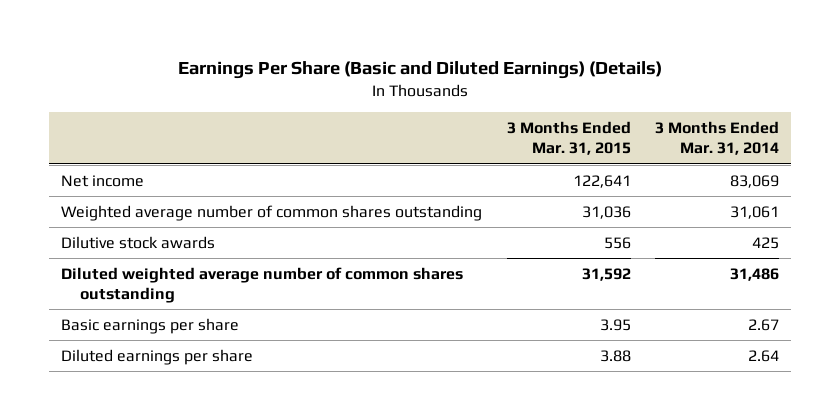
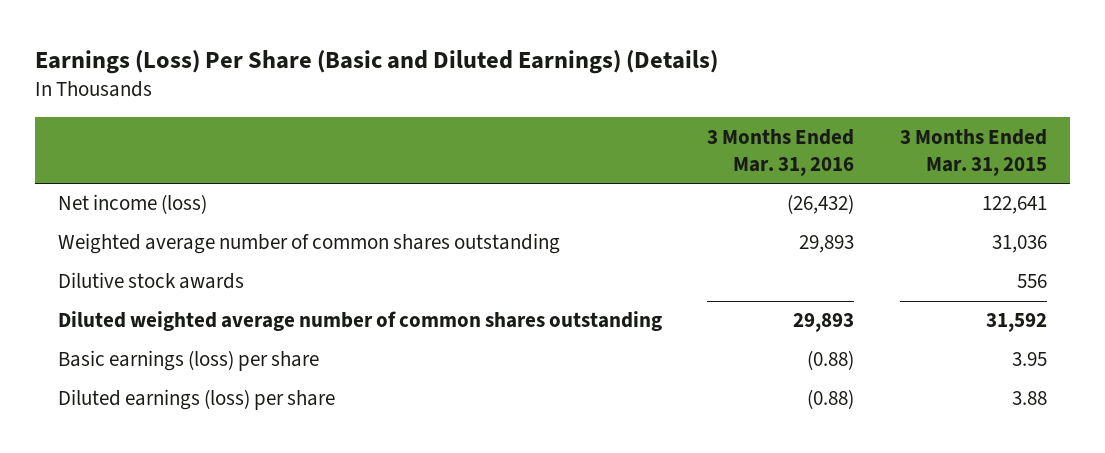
- Earnings Per Share (Basic and Diluted Earnings) (Details)
+ Earnings (Loss) Per Share (Basic and Diluted Earnings) (Details)
- | 3 Months Ended Mar. 31, 2015 | 3 Months Ended Mar. 31, 2014
+ | 3 Months Ended Mar. 31, 2016 | 3 Months Ended Mar. 31, 2015
- Net income | 122,641 | 83,069
+ Net income (loss) | (26,432) | 122,641
- Basic earnings per share | 3.95 | 2.67
- Diluted earnings per share | 3.88 | 2.64
+ Basic earnings (loss) per share | (0.88) | 3.95
+ Diluted earnings (loss) per share | (0.88) | 3.88

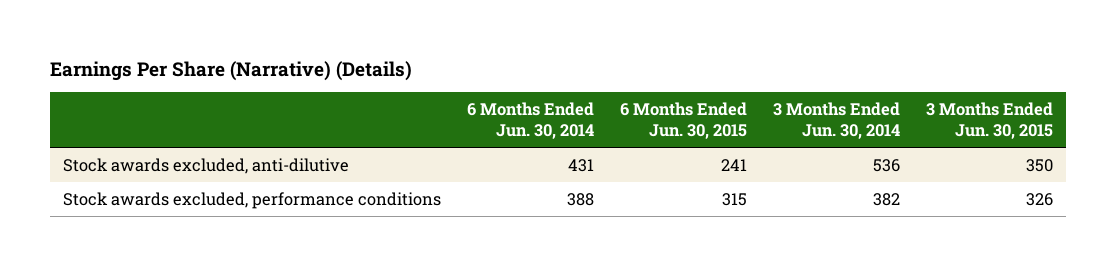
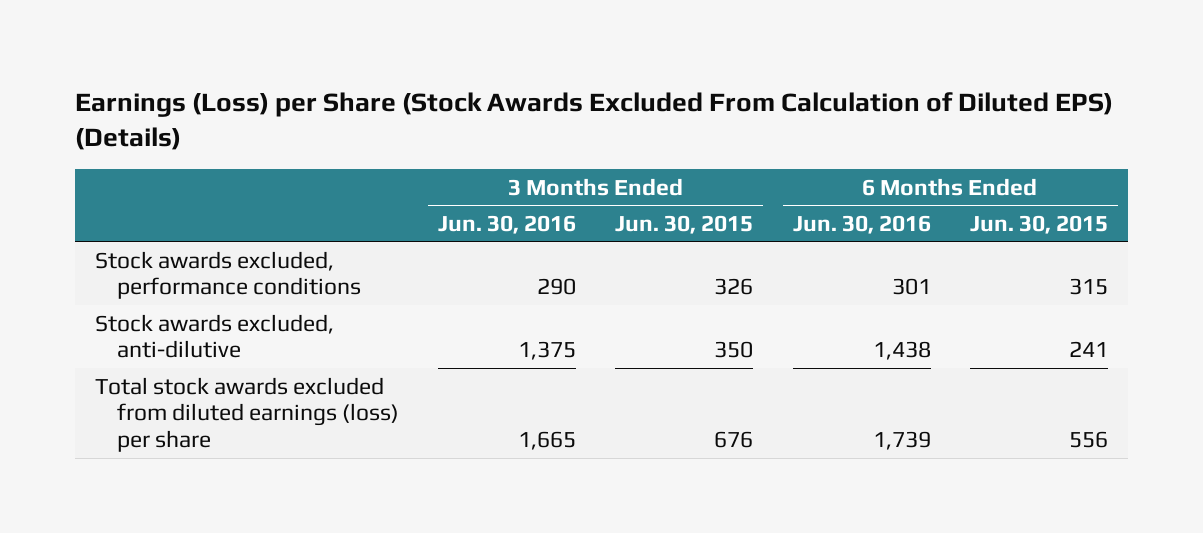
- Earnings Per Share (Narrative) (Details)
+ Earnings (Loss) per Share (Stock Awards Excluded From Calculation of Diluted EPS) (Details)
- | 6 Months Ended Jun. 30, 2014 | 6 Months Ended Jun. 30, 2015 | 3 Months Ended Jun. 30, 2014 | 3 Months Ended Jun. 30, 2015
+ | 3 Months Ended Jun. 30, 2016 | 3 Months Ended Jun. 30, 2015 | 6 Months Ended Jun. 30, 2016 | 6 Months Ended Jun. 30, 2015
moved down: Stock awards excluded, anti-dilutive | 1,375 | 350 | 1,438 | 241
+ Total stock awards excluded from diluted earnings (loss) per share | 1,665 | 676 | 1,739 | 556

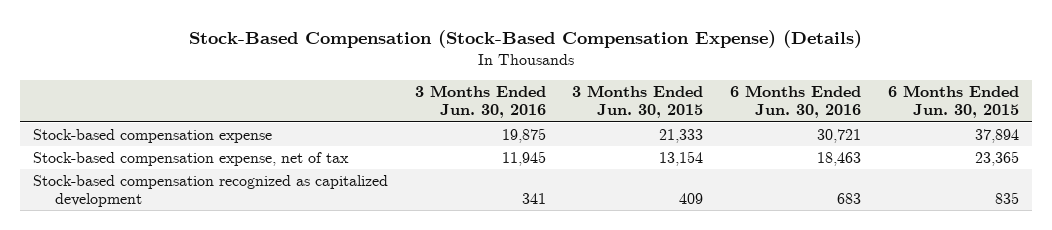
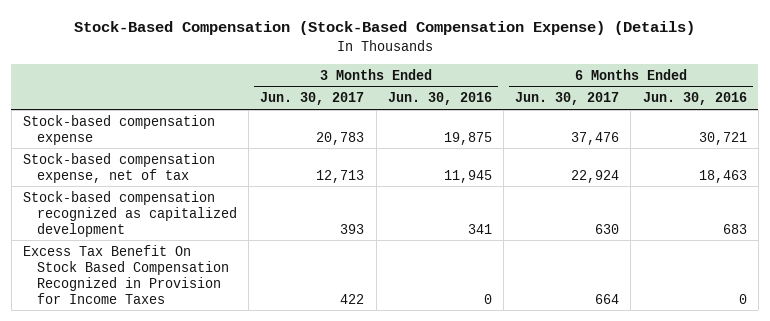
- | 3 Months Ended Jun. 30, 2016 | 3 Months Ended Jun. 30, 2015 | 6 Months Ended Jun. 30, 2016 | 6 Months Ended Jun. 30, 2015
+ | 3 Months Ended Jun. 30, 2017 | 3 Months Ended Jun. 30, 2016 | 6 Months Ended Jun. 30, 2017 | 6 Months Ended Jun. 30, 2016
+ Excess Tax Benefit On Stock Based Compensation Recognized in Provision for Income Taxes | 422 | 0 | 664 | 0

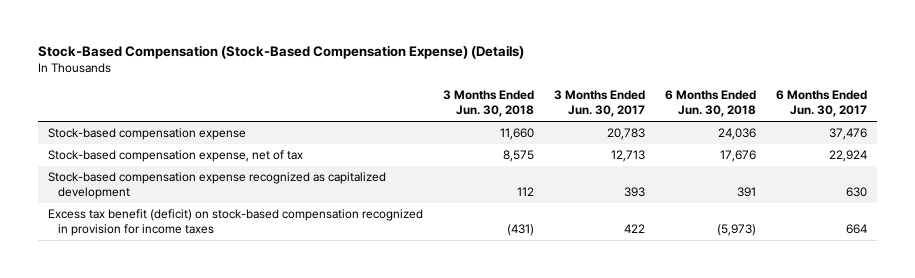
- | 3 Months Ended Jun. 30, 2017 | 3 Months Ended Jun. 30, 2016 | 6 Months Ended Jun. 30, 2017 | 6 Months Ended Jun. 30, 2016
+ | 3 Months Ended Jun. 30, 2018 | 3 Months Ended Jun. 30, 2017 | 6 Months Ended Jun. 30, 2018 | 6 Months Ended Jun. 30, 2017
- Stock-based compensation recognized as capitalized development | 393 | 341 | 630 | 683
- Excess Tax Benefit On Stock Based Compensation Recognized in Provision for Income Taxes | 422 | 0 | 664 | 0
+ Stock-based compensation expense recognized as capitalized development | 112 | 393 | 391 | 630
+ Excess tax benefit (deficit) on stock-based compensation recognized in provision for income taxes | (431) | 422 | (5,973) | 664

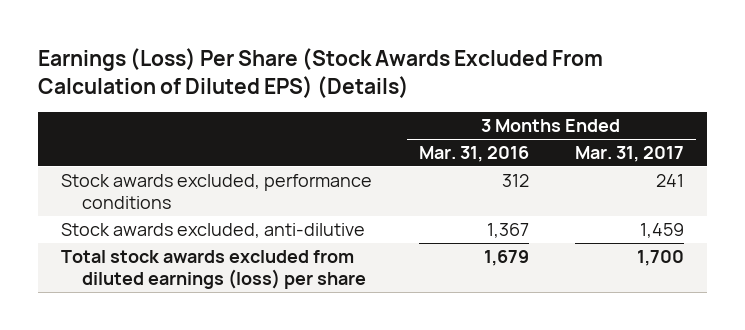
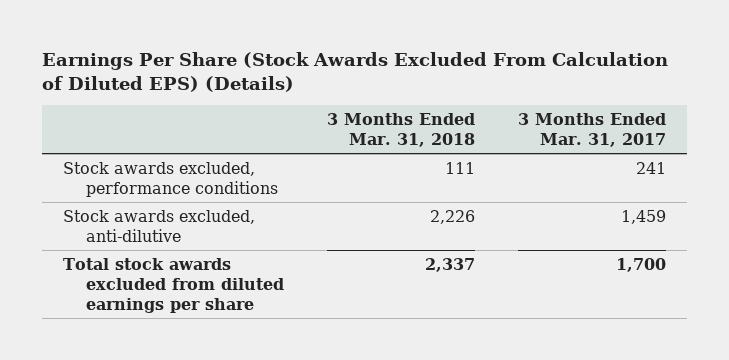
- Earnings (Loss) Per Share (Stock Awards Excluded From Calculation of Diluted EPS) (Details)
+ Earnings Per Share (Stock Awards Excluded From Calculation of Diluted EPS) (Details)
- | 3 Months Ended Mar. 31, 2016 | 3 Months Ended Mar. 31, 2017
+ | 3 Months Ended Mar. 31, 2018 | 3 Months Ended Mar. 31, 2017
- Total stock awards excluded from diluted earnings (loss) per share | 1,679 | 1,700
+ Total stock awards excluded from diluted earnings per share | 2,337 | 1,700

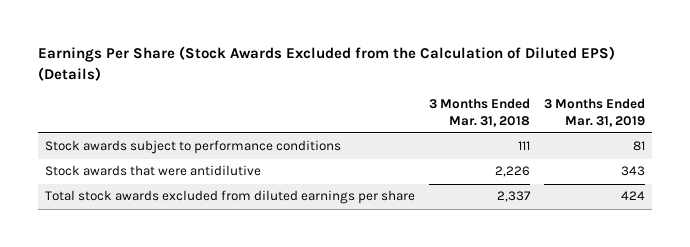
- Earnings Per Share (Stock Awards Excluded From Calculation of Diluted EPS) (Details)
+ Earnings Per Share (Stock Awards Excluded from the Calculation of Diluted EPS) (Details)
- | 3 Months Ended Mar. 31, 2018 | 3 Months Ended Mar. 31, 2017
+ | 3 Months Ended Mar. 31, 2018 | 3 Months Ended Mar. 31, 2019
- Stock awards excluded, performance conditions | 111 | 241
- Stock awards excluded, anti-dilutive | 2,226 | 1,459
+ Stock awards subject to performance conditions | 111 | 81
+ Stock awards that were antidilutive | 2,226 | 343

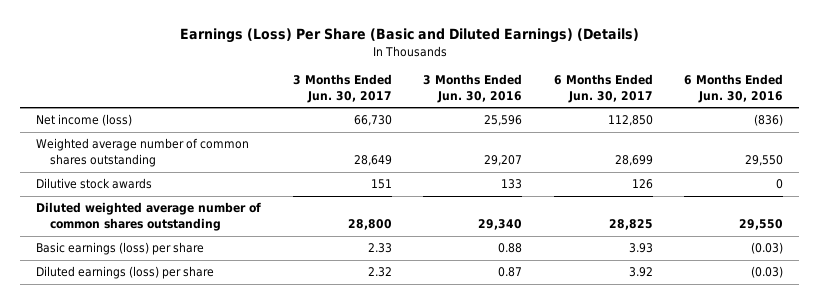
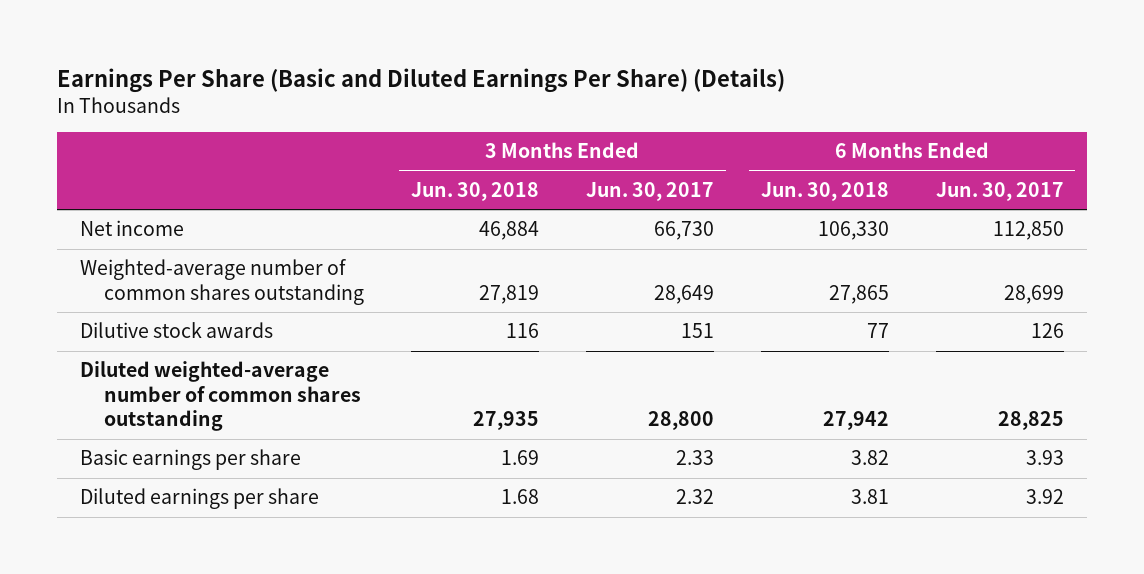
- Earnings (Loss) Per Share (Basic and Diluted Earnings) (Details)
+ Earnings Per Share (Basic and Diluted Earnings Per Share) (Details)
- | 3 Months Ended Jun. 30, 2017 | 3 Months Ended Jun. 30, 2016 | 6 Months Ended Jun. 30, 2017 | 6 Months Ended Jun. 30, 2016
+ | 3 Months Ended Jun. 30, 2018 | 3 Months Ended Jun. 30, 2017 | 6 Months Ended Jun. 30, 2018 | 6 Months Ended Jun. 30, 2017
- Net income (loss) | 66,730 | 25,596 | 112,850 | (836)
- Weighted average number of common shares outstanding | 28,649 | 29,207 | 28,699 | 29,550
+ Net income | 46,884 | 66,730 | 106,330 | 112,850
+ Weighted-average number of common shares outstanding | 27,819 | 28,649 | 27,865 | 28,699
- Diluted weighted average number of common shares outstanding | 28,800 | 29,340 | 28,825 | 29,550
- Basic earnings (loss) per share | 2.33 | 0.88 | 3.93 | (0.03)
- Diluted earnings (loss) per share | 2.32 | 0.87 | 3.92 | (0.03)
+ Diluted weighted-average number of common shares outstanding | 27,935 | 28,800 | 27,942 | 28,825
+ Basic earnings per share | 1.69 | 2.33 | 3.82 | 3.93
+ Diluted earnings per share | 1.68 | 2.32 | 3.81 | 3.92

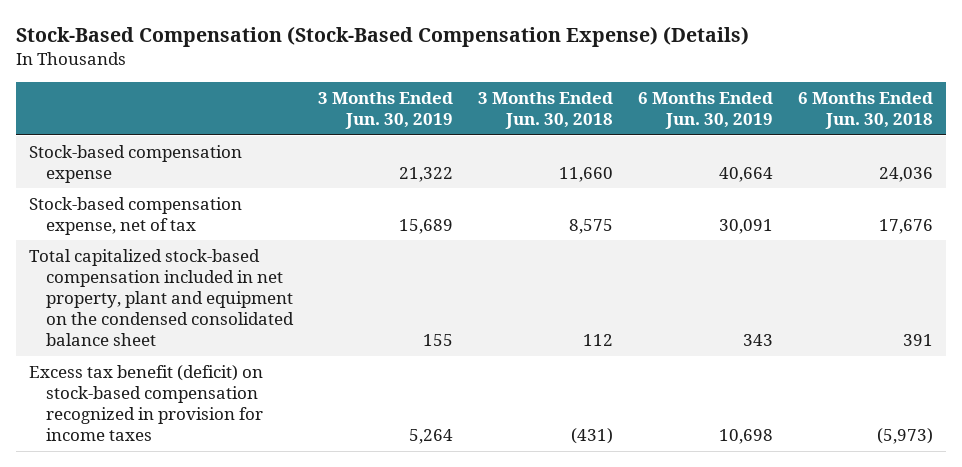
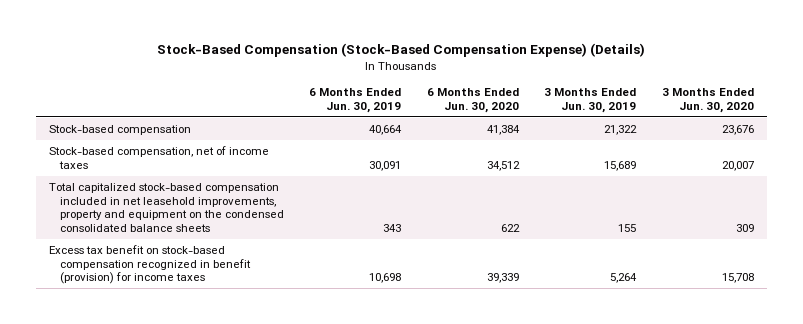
- | 3 Months Ended Jun. 30, 2019 | 3 Months Ended Jun. 30, 2018 | 6 Months Ended Jun. 30, 2019 | 6 Months Ended Jun. 30, 2018
+ | 6 Months Ended Jun. 30, 2019 | 6 Months Ended Jun. 30, 2020 | 3 Months Ended Jun. 30, 2019 | 3 Months Ended Jun. 30, 2020
- Stock-based compensation expense | 21,322 | 11,660 | 40,664 | 24,036
- Stock-based compensation expense, net of tax | 15,689 | 8,575 | 30,091 | 17,676
- Total capitalized stock-based compensation included in net property, plant and equipment on the condensed consolidated balance sheet | 155 | 112 | 343 | 391
- Excess tax benefit (deficit) on stock-based compensation recognized in provision for income taxes | 5,264 | (431) | 10,698 | (5,973)
+ Stock-based compensation | 40,664 | 41,384 | 21,322 | 23,676
+ Stock-based compensation, net of income taxes | 30,091 | 34,512 | 15,689 | 20,007
+ Total capitalized stock-based compensation included in net leasehold improvements, property and equipment on the condensed consolidated balance sheets | 343 | 622 | 155 | 309
+ Excess tax benefit on stock-based compensation recognized in benefit (provision) for income taxes | 10,698 | 39,339 | 5,264 | 15,708

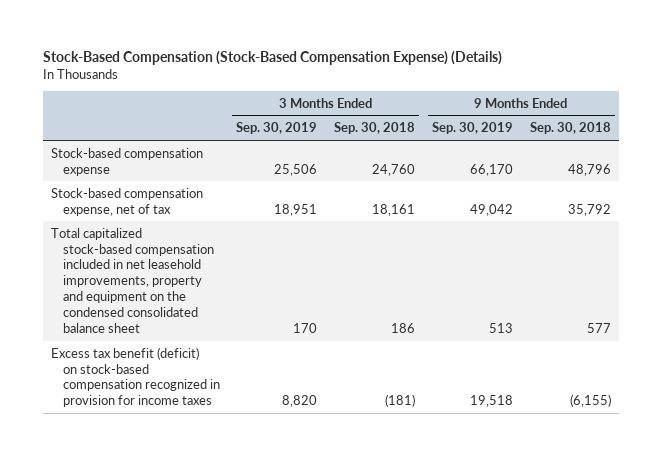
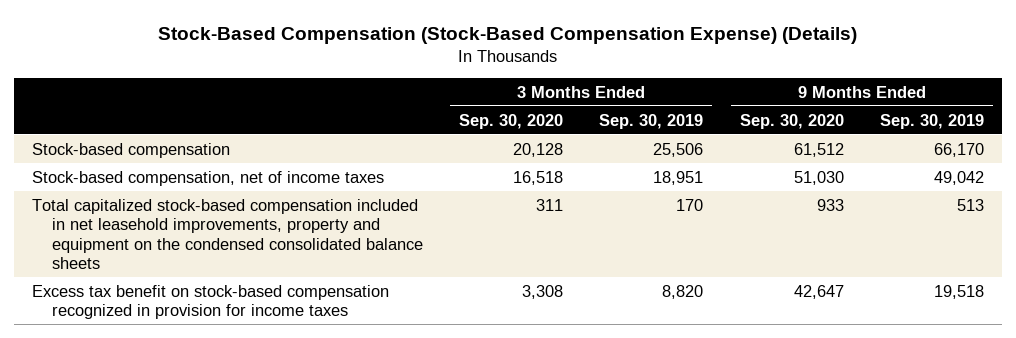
- | 3 Months Ended Sep. 30, 2019 | 3 Months Ended Sep. 30, 2018 | 9 Months Ended Sep. 30, 2019 | 9 Months Ended Sep. 30, 2018
+ | 3 Months Ended Sep. 30, 2020 | 3 Months Ended Sep. 30, 2019 | 9 Months Ended Sep. 30, 2020 | 9 Months Ended Sep. 30, 2019
- Stock-based compensation expense | 25,506 | 24,760 | 66,170 | 48,796
- Stock-based compensation expense, net of tax | 18,951 | 18,161 | 49,042 | 35,792
- Total capitalized stock-based compensation included in net leasehold improvements, property and equipment on the condensed consolidated balance sheet | 170 | 186 | 513 | 577
- Excess tax benefit (deficit) on stock-based compensation recognized in provision for income taxes | 8,820 | (181) | 19,518 | (6,155)
+ Stock-based compensation | 20,128 | 25,506 | 61,512 | 66,170
+ Stock-based compensation, net of income taxes | 16,518 | 18,951 | 51,030 | 49,042
+ Total capitalized stock-based compensation included in net leasehold improvements, property and equipment on the condensed consolidated balance sheets | 311 | 170 | 933 | 513
+ Excess tax benefit on stock-based compensation recognized in provision for income taxes | 3,308 | 8,820 | 42,647 | 19,518

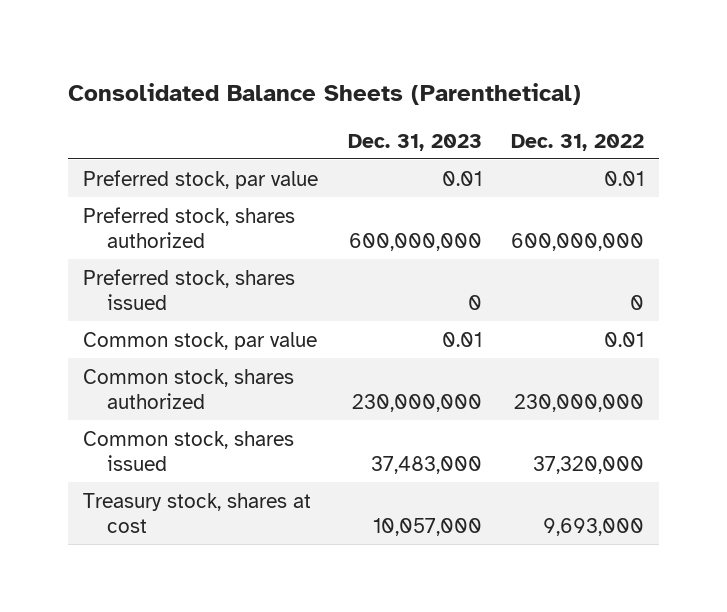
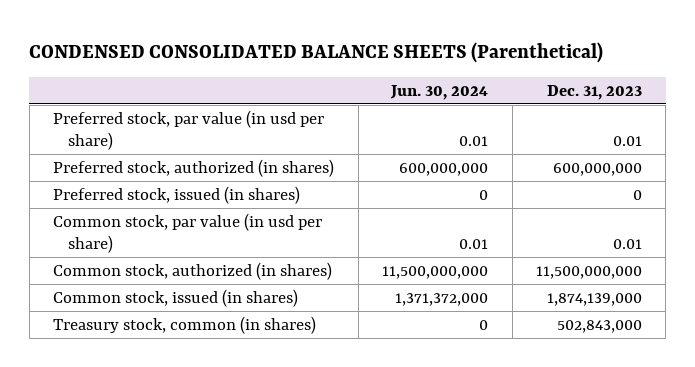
- Consolidated Balance Sheets (Parenthetical)
+ CONDENSED CONSOLIDATED BALANCE SHEETS (Parenthetical)
- | Dec. 31, 2023 | Dec. 31, 2022
+ | Jun. 30, 2024 | Dec. 31, 2023
- Preferred stock, par value | 0.01 | 0.01
- Preferred stock, shares authorized | 600,000,000 | 600,000,000
- Preferred stock, shares issued | 0 | 0
- Common stock, par value | 0.01 | 0.01
- Common stock, shares authorized | 230,000,000 | 230,000,000
- Common stock, shares issued | 37,483,000 | 37,320,000
- Treasury stock, shares at cost | 10,057,000 | 9,693,000
+ Preferred stock, par value (in usd per share) | 0.01 | 0.01
+ Preferred stock, authorized (in shares) | 600,000,000 | 600,000,000
+ Preferred stock, issued (in shares) | 0 | 0
+ Common stock, par value (in usd per share) | 0.01 | 0.01
+ Common stock, authorized (in shares) | 11,500,000,000 | 11,500,000,000
+ Common stock, issued (in shares) | 1,371,372,000 | 1,874,139,000
+ Treasury stock, common (in shares) | 0 | 502,843,000

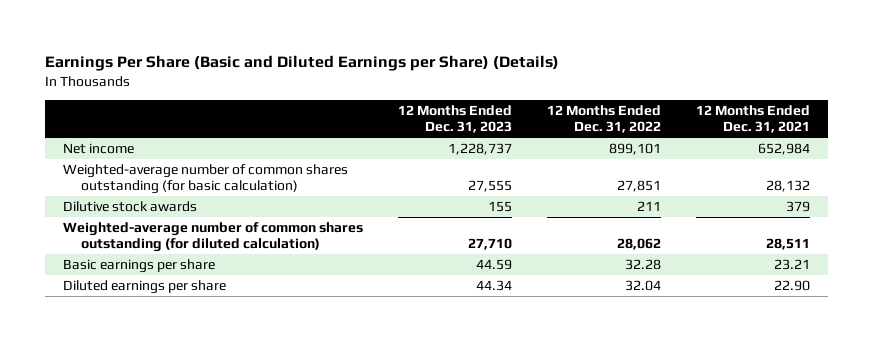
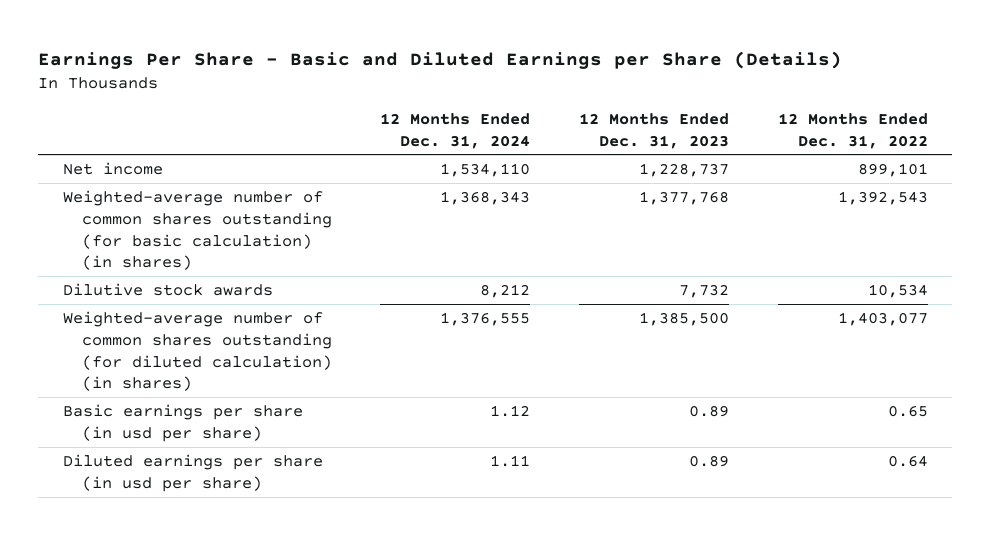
- Earnings Per Share (Basic and Diluted Earnings per Share) (Details)
+ Earnings Per Share - Basic and Diluted Earnings per Share (Details)
- | 12 Months Ended Dec. 31, 2023 | 12 Months Ended Dec. 31, 2022 | 12 Months Ended Dec. 31, 2021
+ | 12 Months Ended Dec. 31, 2024 | 12 Months Ended Dec. 31, 2023 | 12 Months Ended Dec. 31, 2022
- Weighted-average number of common shares outstanding (for basic calculation) | 27,555 | 27,851 | 28,132
- Dilutive stock awards | 155 | 211 | 379
- Weighted-average number of common shares outstanding (for diluted calculation) | 27,710 | 28,062 | 28,511
- Basic earnings per share | 44.59 | 32.28 | 23.21
- Diluted earnings per share | 44.34 | 32.04 | 22.90
+ Weighted-average number of common shares outstanding (for basic calculation) (in shares) | 1,368,343 | 1,377,768 | 1,392,543
+ Dilutive stock awards | 8,212 | 7,732 | 10,534
+ Weighted-average number of common shares outstanding (for diluted calculation) (in shares) | 1,376,555 | 1,385,500 | 1,403,077
+ Basic earnings per share (in usd per share) | 1.12 | 0.89 | 0.65
+ Diluted earnings per share (in usd per share) | 1.11 | 0.89 | 0.64

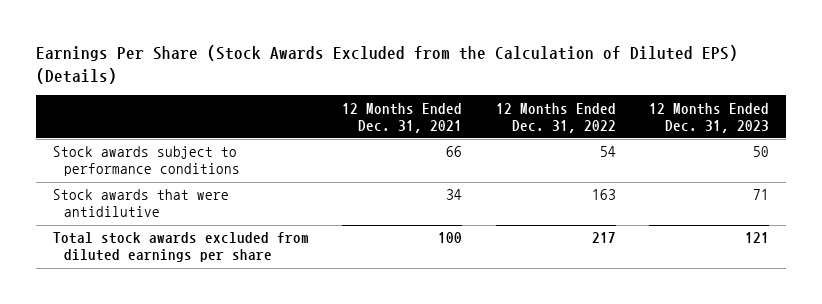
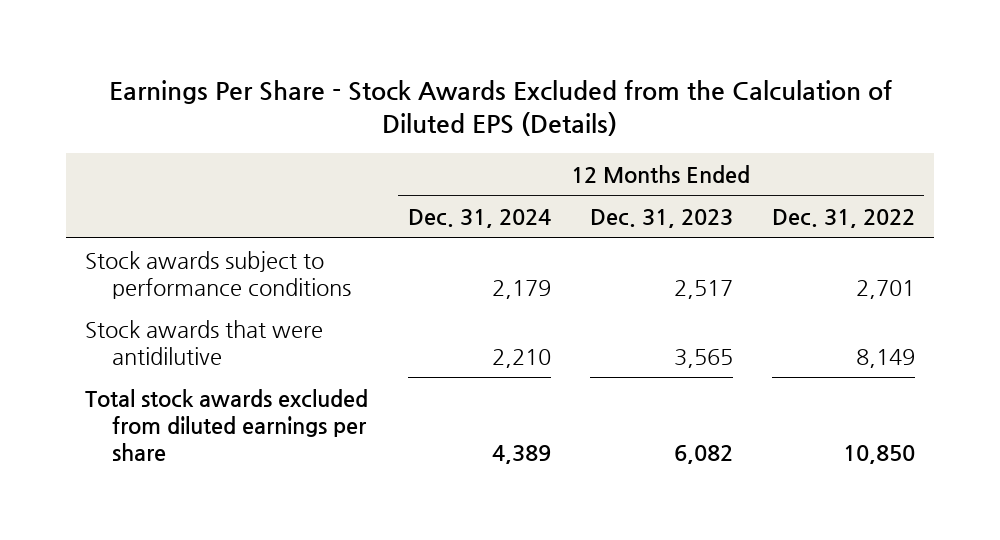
- Earnings Per Share (Stock Awards Excluded from the Calculation of Diluted EPS) (Details)
+ Earnings Per Share - Stock Awards Excluded from the Calculation of Diluted EPS (Details)
- | 12 Months Ended Dec. 31, 2021 | 12 Months Ended Dec. 31, 2022 | 12 Months Ended Dec. 31, 2023
+ | 12 Months Ended Dec. 31, 2024 | 12 Months Ended Dec. 31, 2023 | 12 Months Ended Dec. 31, 2022
- Stock awards subject to performance conditions | 66 | 54 | 50
- Stock awards that were antidilutive | 34 | 163 | 71
- Total stock awards excluded from diluted earnings per share | 100 | 217 | 121
+ Stock awards subject to performance conditions | 2,179 | 2,517 | 2,701
+ Stock awards that were antidilutive | 2,210 | 3,565 | 8,149
+ Total stock awards excluded from diluted earnings per share | 4,389 | 6,082 | 10,850

